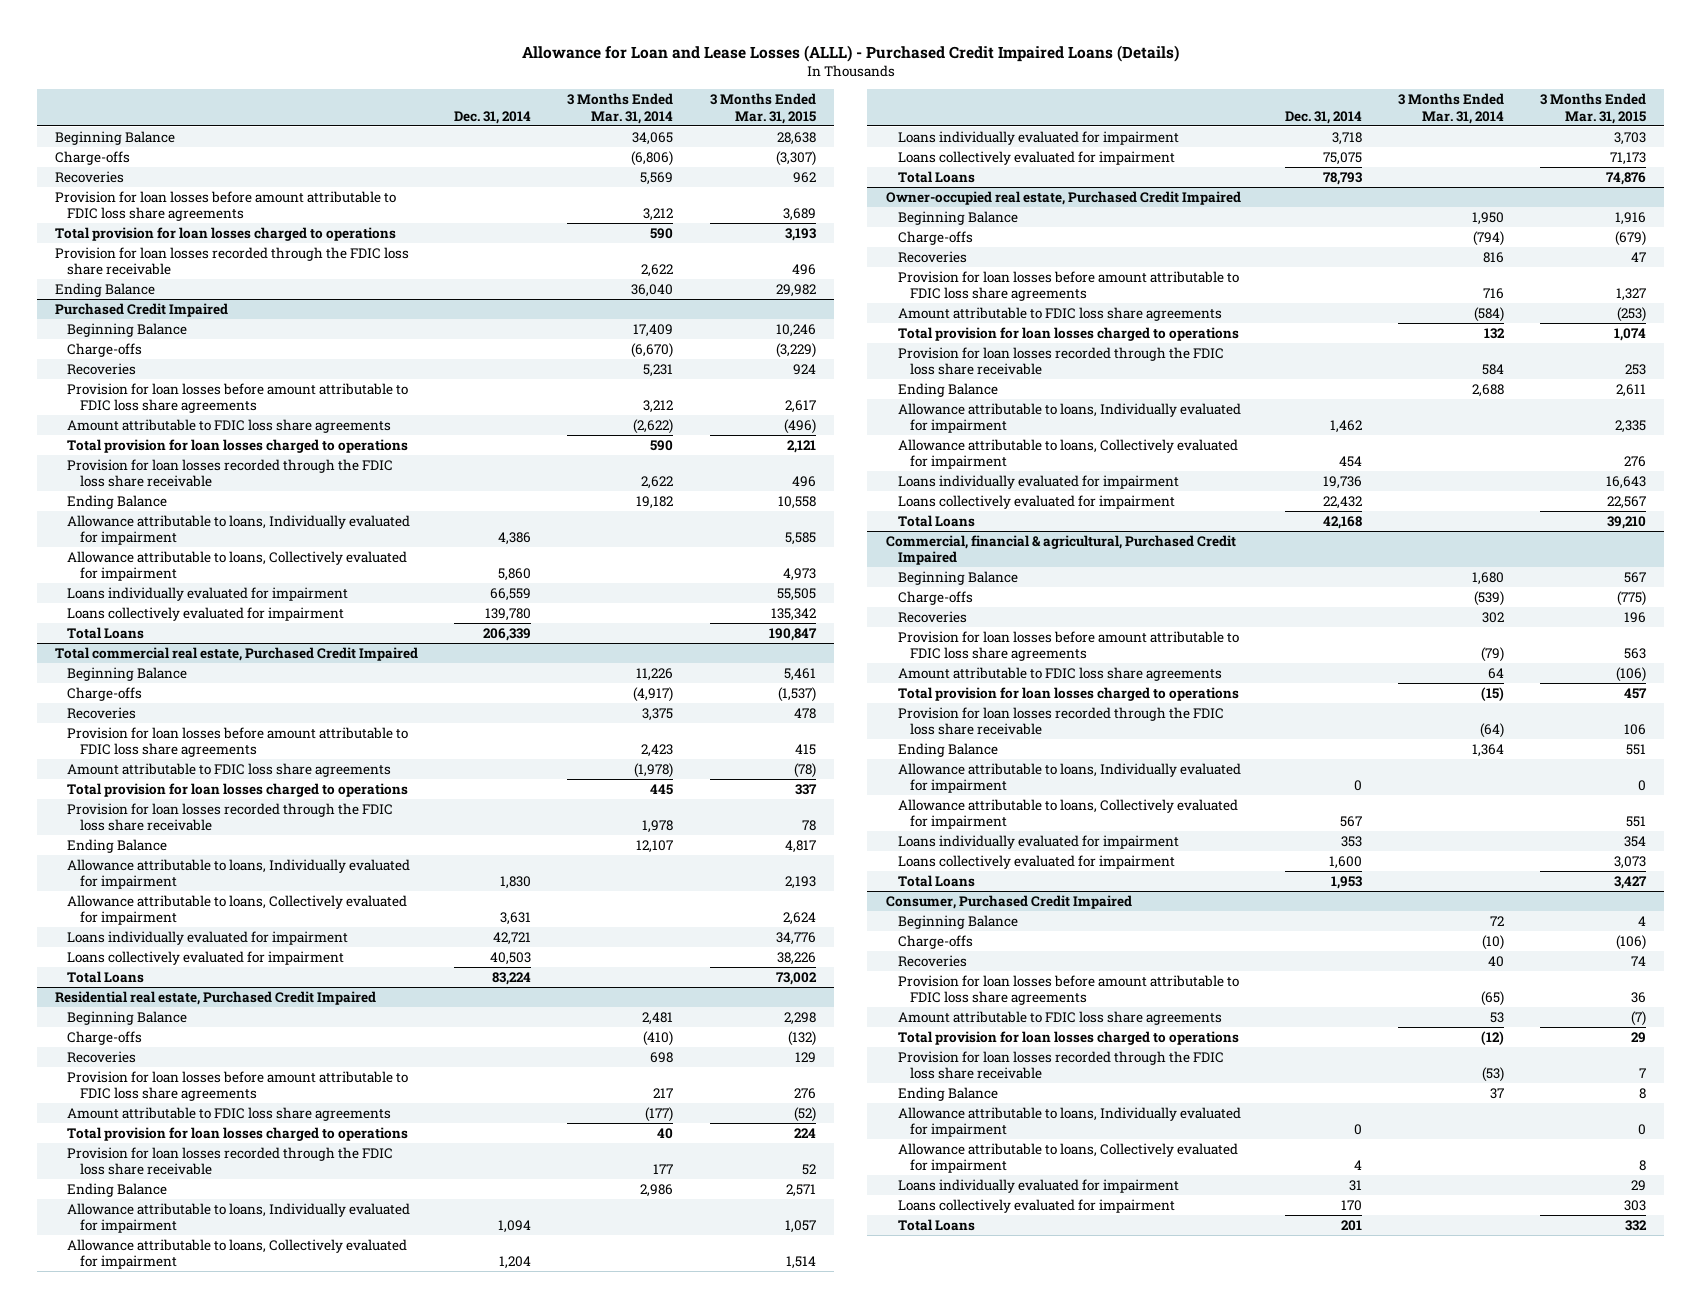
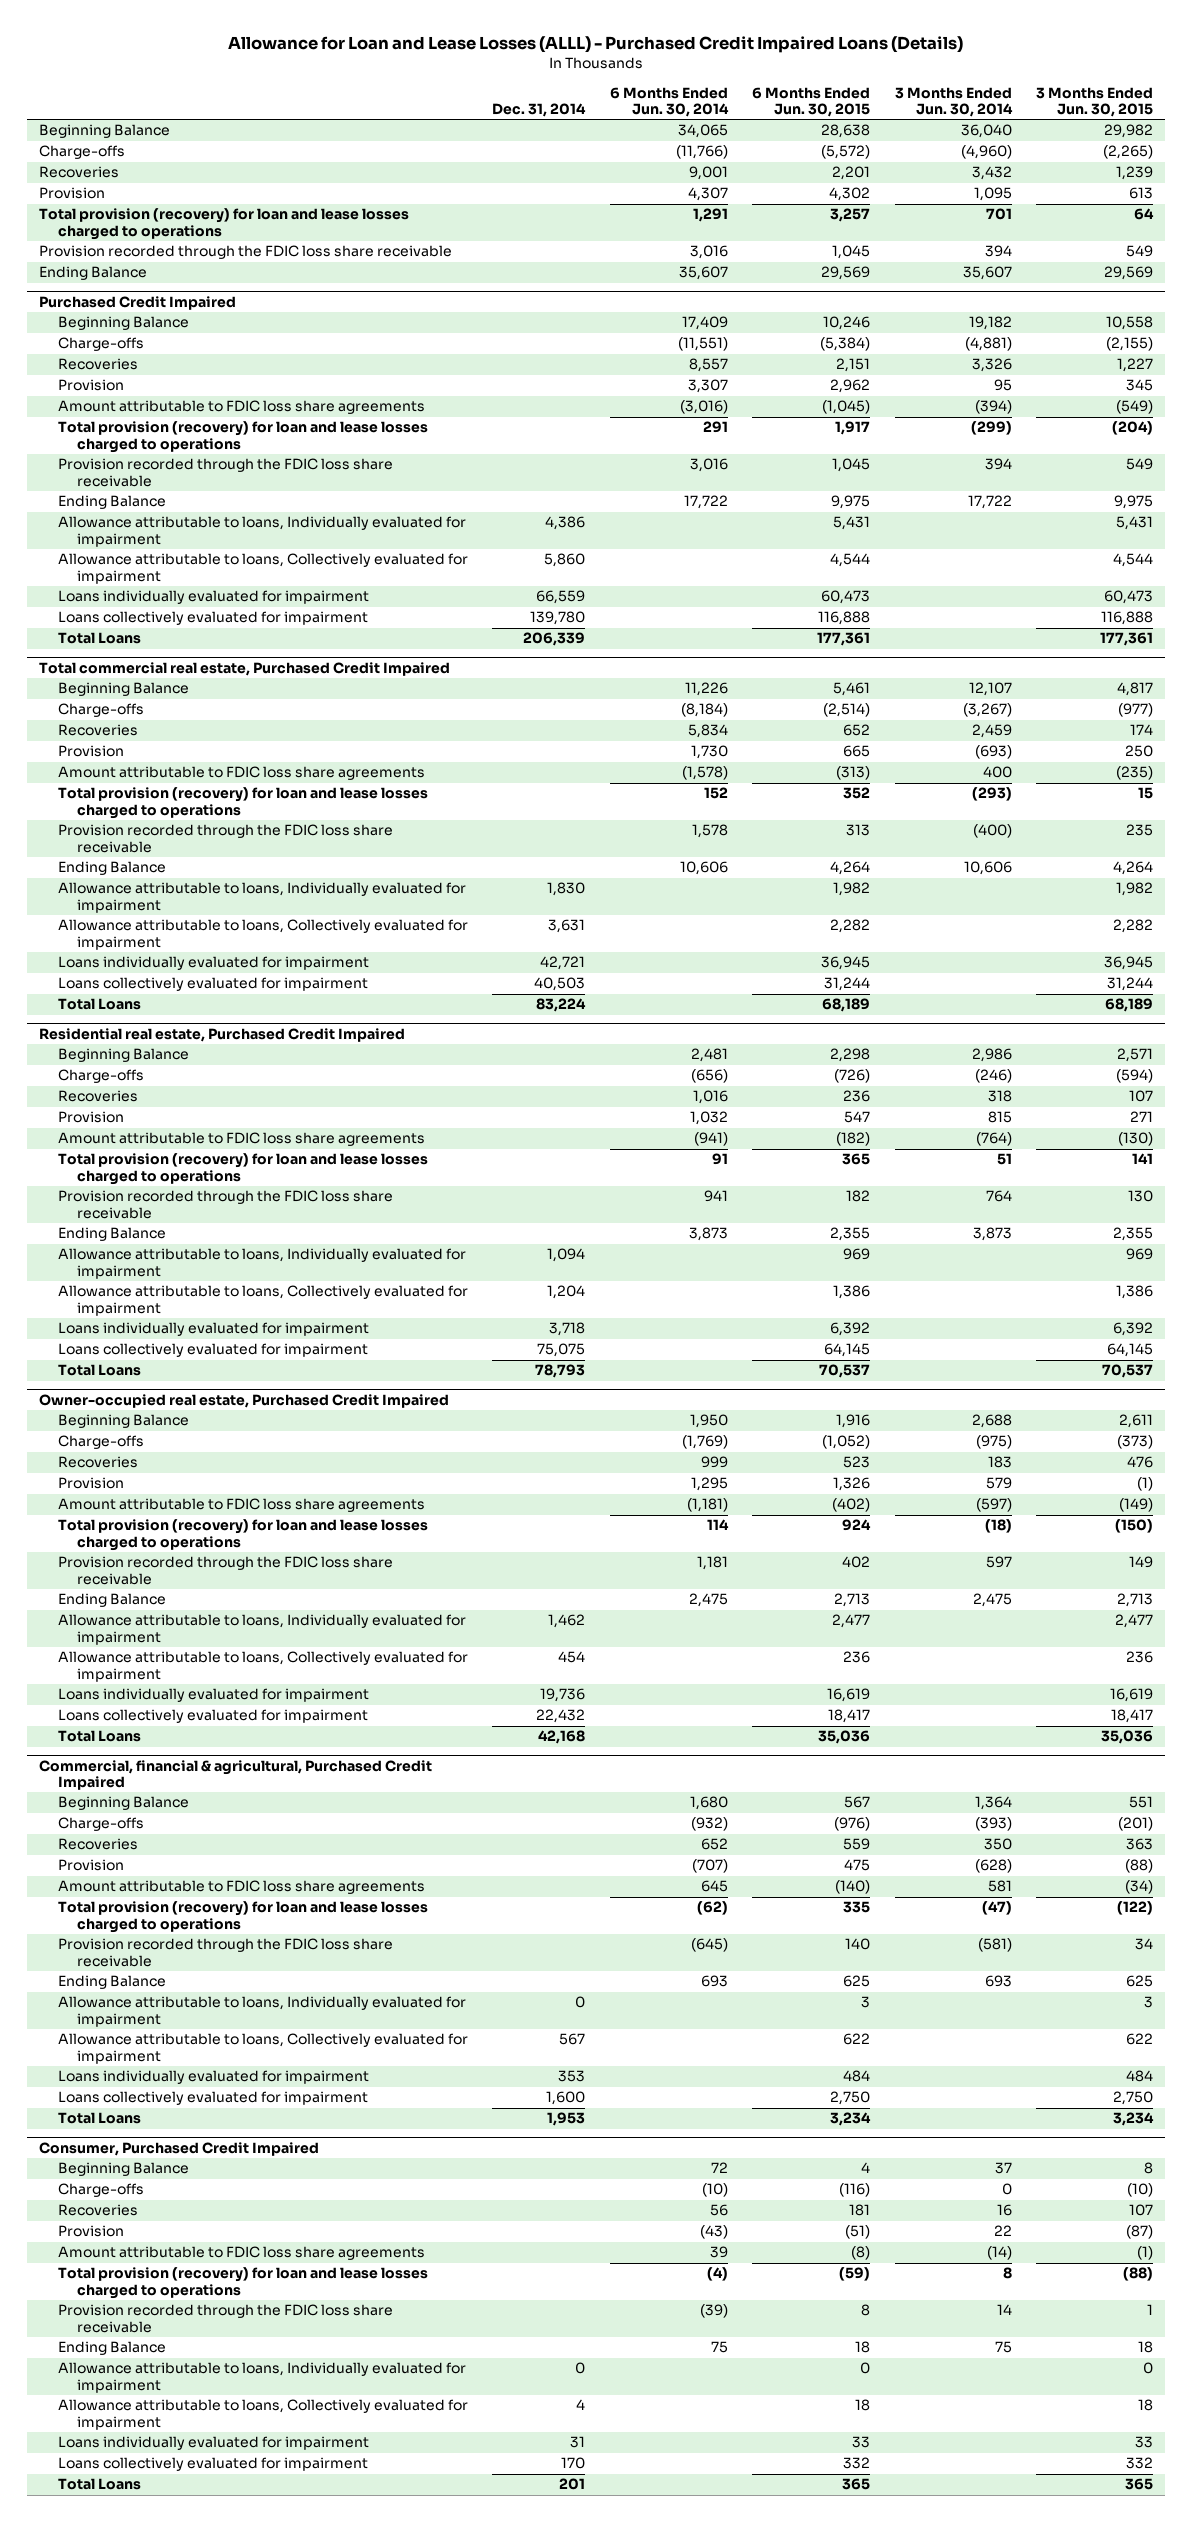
- | Dec. 31, 2014 | 3 Months Ended Mar. 31, 2014 | 3 Months Ended Mar. 31, 2015
+ | Dec. 31, 2014 | 6 Months Ended Jun. 30, 2014 | 6 Months Ended Jun. 30, 2015 | 3 Months Ended Jun. 30, 2014 | 3 Months Ended Jun. 30, 2015
- Provision for loan losses before amount attributable to FDIC loss share agreements | | 3,212 | 3,689
- Total provision for loan losses charged to operations | | 590 | 3,193
- Provision for loan losses recorded through the FDIC loss share receivable | | 2,622 | 496
+ Provision | | 4,307 | 4,302 | 1,095 | 613
+ Total provision (recovery) for loan and lease losses charged to operations | | 1,291 | 3,257 | 701 | 64
+ Provision recorded through the FDIC loss share receivable | | 3,016 | 1,045 | 394 | 549
@ Purchased Credit Impaired
- Provision for loan losses before amount attributable to FDIC loss share agreements | | 3,212 | 2,617
+ Provision | | 3,307 | 2,962 | 95 | 345
- Total provision for loan losses charged to operations | | 590 | 2,121
- Provision for loan losses recorded through the FDIC loss share receivable | | 2,622 | 496
+ Total provision (recovery) for loan and lease losses charged to operations | | 291 | 1,917 | (299) | (204)
+ Provision recorded through the FDIC loss share receivable | | 3,016 | 1,045 | 394 | 549
@ Total commercial real estate, Purchased Credit Impaired
- Provision for loan losses before amount attributable to FDIC loss share agreements | | 2,423 | 415
+ Provision | | 1,730 | 665 | (693) | 250
- Total provision for loan losses charged to operations | | 445 | 337
- Provision for loan losses recorded through the FDIC loss share receivable | | 1,978 | 78
+ Total provision (recovery) for loan and lease losses charged to operations | | 152 | 352 | (293) | 15
+ Provision recorded through the FDIC loss share receivable | | 1,578 | 313 | (400) | 235
@ Residential real estate, Purchased Credit Impaired
- Provision for loan losses before amount attributable to FDIC loss share agreements | | 217 | 276
+ Provision | | 1,032 | 547 | 815 | 271
- Total provision for loan losses charged to operations | | 40 | 224
- Provision for loan losses recorded through the FDIC loss share receivable | | 177 | 52
+ Total provision (recovery) for loan and lease losses charged to operations | | 91 | 365 | 51 | 141
+ Provision recorded through the FDIC loss share receivable | | 941 | 182 | 764 | 130
@ Owner-occupied real estate, Purchased Credit Impaired
- Provision for loan losses before amount attributable to FDIC loss share agreements | | 716 | 1,327
+ Provision | | 1,295 | 1,326 | 579 | (1)
- Total provision for loan losses charged to operations | | 132 | 1,074
- Provision for loan losses recorded through the FDIC loss share receivable | | 584 | 253
+ Total provision (recovery) for loan and lease losses charged to operations | | 114 | 924 | (18) | (150)
+ Provision recorded through the FDIC loss share receivable | | 1,181 | 402 | 597 | 149
@ Commercial, financial & agricultural, Purchased Credit Impaired
- Provision for loan losses before amount attributable to FDIC loss share agreements | | (79) | 563
+ Provision | | (707) | 475 | (628) | (88)
- Total provision for loan losses charged to operations | | (15) | 457
- Provision for loan losses recorded through the FDIC loss share receivable | | (64) | 106
+ Total provision (recovery) for loan and lease losses charged to operations | | (62) | 335 | (47) | (122)
+ Provision recorded through the FDIC loss share receivable | | (645) | 140 | (581) | 34
@ Consumer, Purchased Credit Impaired
- Provision for loan losses before amount attributable to FDIC loss share agreements | | (65) | 36
+ Provision | | (43) | (51) | 22 | (87)
- Total provision for loan losses charged to operations | | (12) | 29
- Provision for loan losses recorded through the FDIC loss share receivable | | (53) | 7
+ Total provision (recovery) for loan and lease losses charged to operations | | (4) | (59) | 8 | (88)
+ Provision recorded through the FDIC loss share receivable | | (39) | 8 | 14 | 1

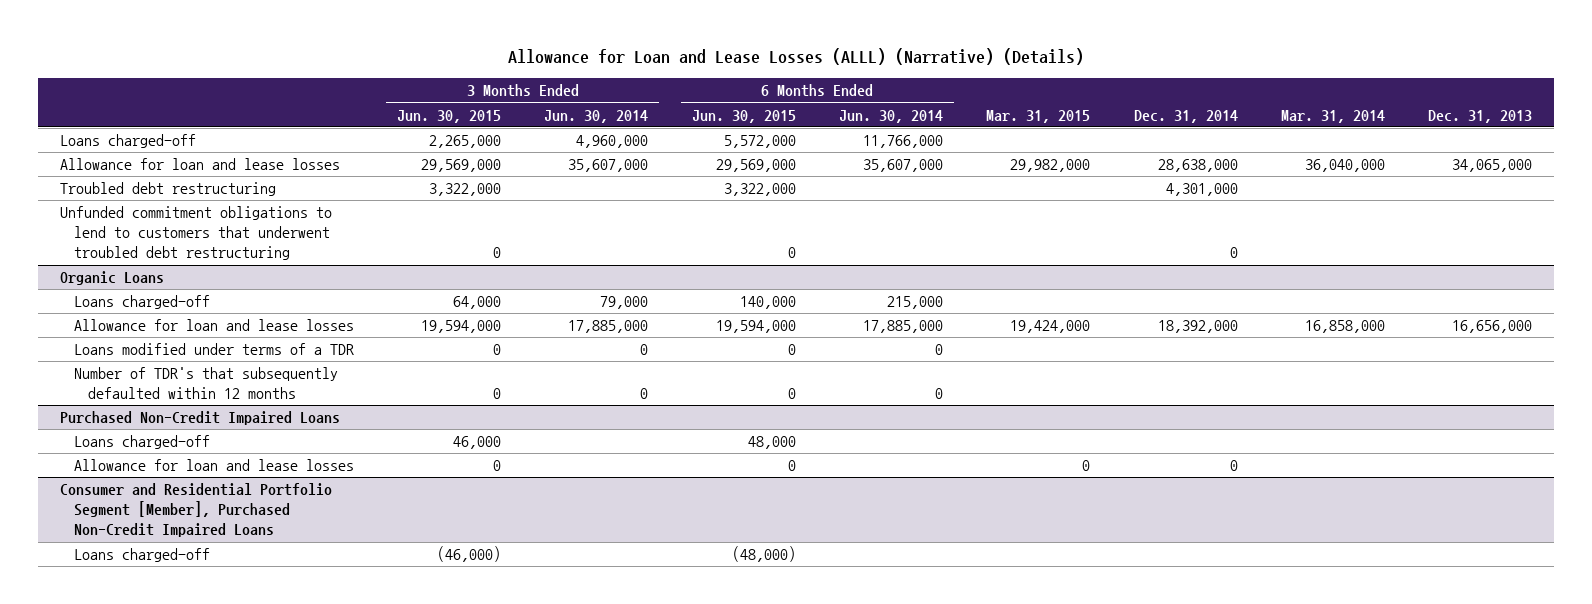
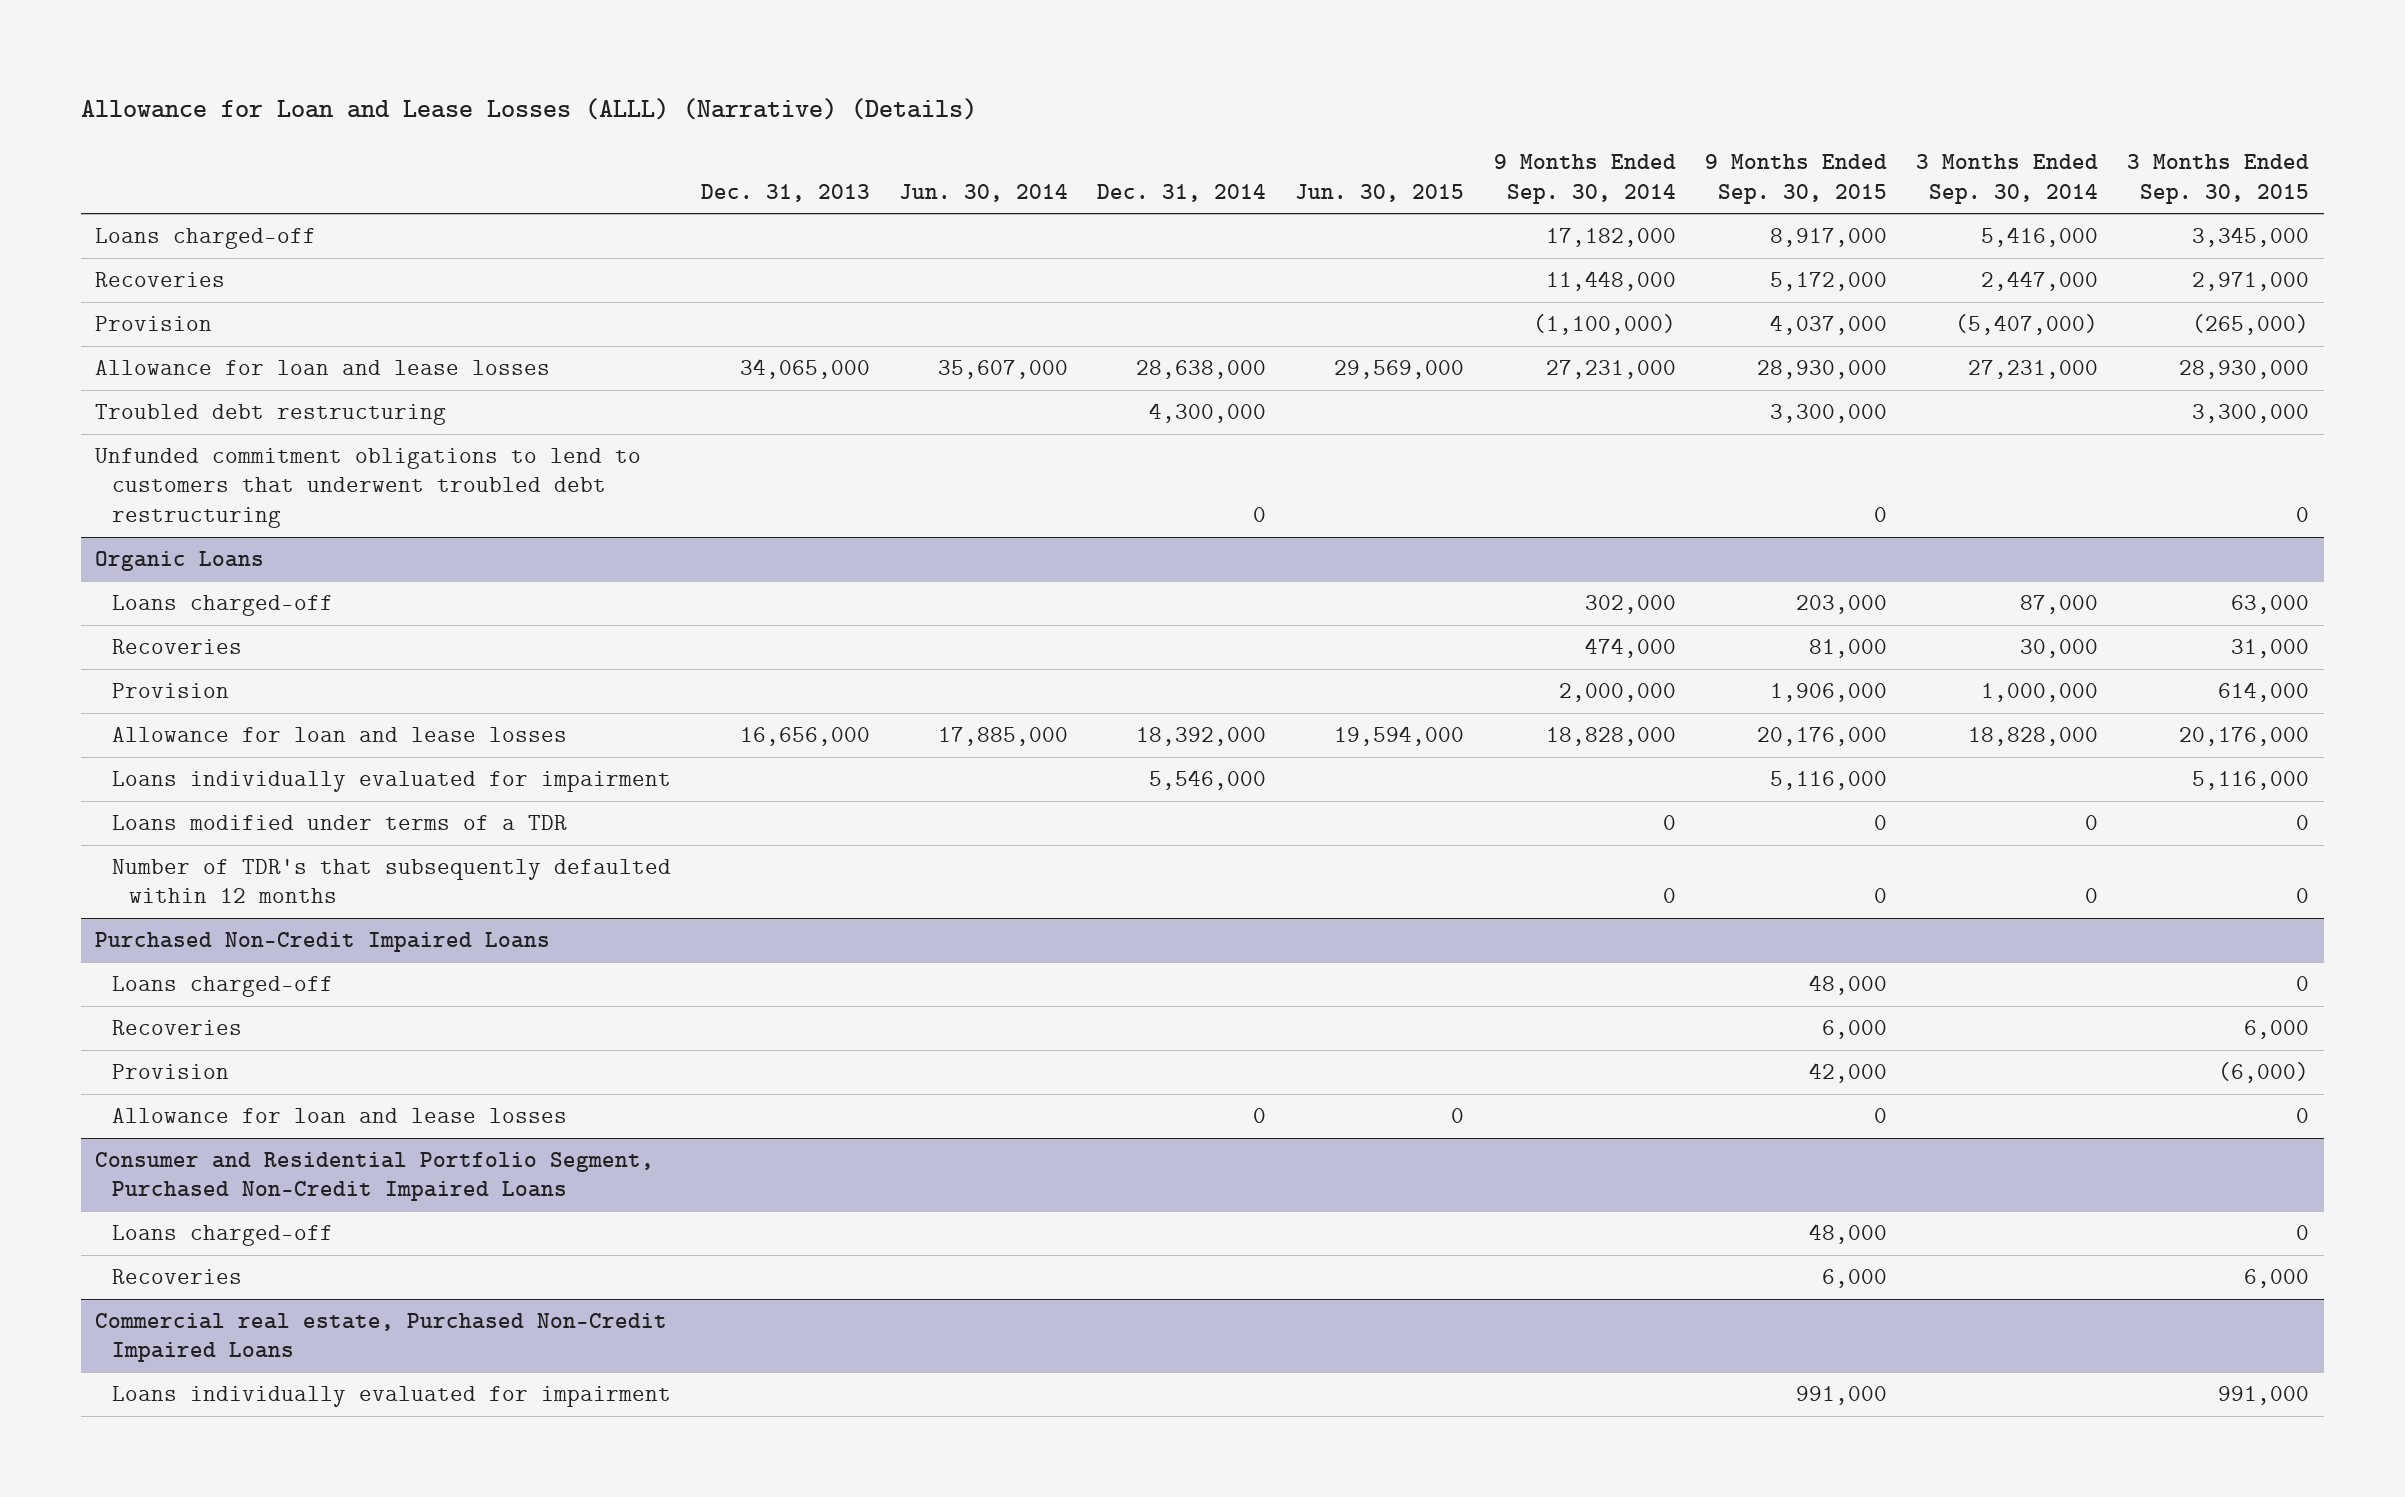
- | 3 Months Ended Jun. 30, 2015 | 3 Months Ended Jun. 30, 2014 | 6 Months Ended Jun. 30, 2015 | 6 Months Ended Jun. 30, 2014 | Mar. 31, 2015 | Dec. 31, 2014 | Mar. 31, 2014 | Dec. 31, 2013
+ | Dec. 31, 2013 | Jun. 30, 2014 | Dec. 31, 2014 | Jun. 30, 2015 | 9 Months Ended Sep. 30, 2014 | 9 Months Ended Sep. 30, 2015 | 3 Months Ended Sep. 30, 2014 | 3 Months Ended Sep. 30, 2015
+ Recoveries | | | | | 11,448,000 | 5,172,000 | 2,447,000 | 2,971,000
+ Provision | | | | | (1,100,000) | 4,037,000 | (5,407,000) | (265,000)
- Troubled debt restructuring | 3,322,000 | | 3,322,000 | | | 4,301,000 | |
+ Troubled debt restructuring | | | 4,300,000 | | | 3,300,000 | | 3,300,000
@ Organic Loans
+ Recoveries | | | | | 474,000 | 81,000 | 30,000 | 31,000
+ Provision | | | | | 2,000,000 | 1,906,000 | 1,000,000 | 614,000
+ Loans individually evaluated for impairment | | | 5,546,000 | | | 5,116,000 | | 5,116,000
@ Purchased Non-Credit Impaired Loans
+ Recoveries | | | | | | 6,000 | | 6,000
+ Provision | | | | | | 42,000 | | (6,000)
- Consumer and Residential Portfolio Segment [Member], Purchased Non-Credit Impaired Loans
+ Consumer and Residential Portfolio Segment, Purchased Non-Credit Impaired Loans
+ Recoveries | | | | | | 6,000 | | 6,000
+ Commercial real estate, Purchased Non-Credit Impaired Loans
+ Loans individually evaluated for impairment | | | | | | 991,000 | | 991,000

